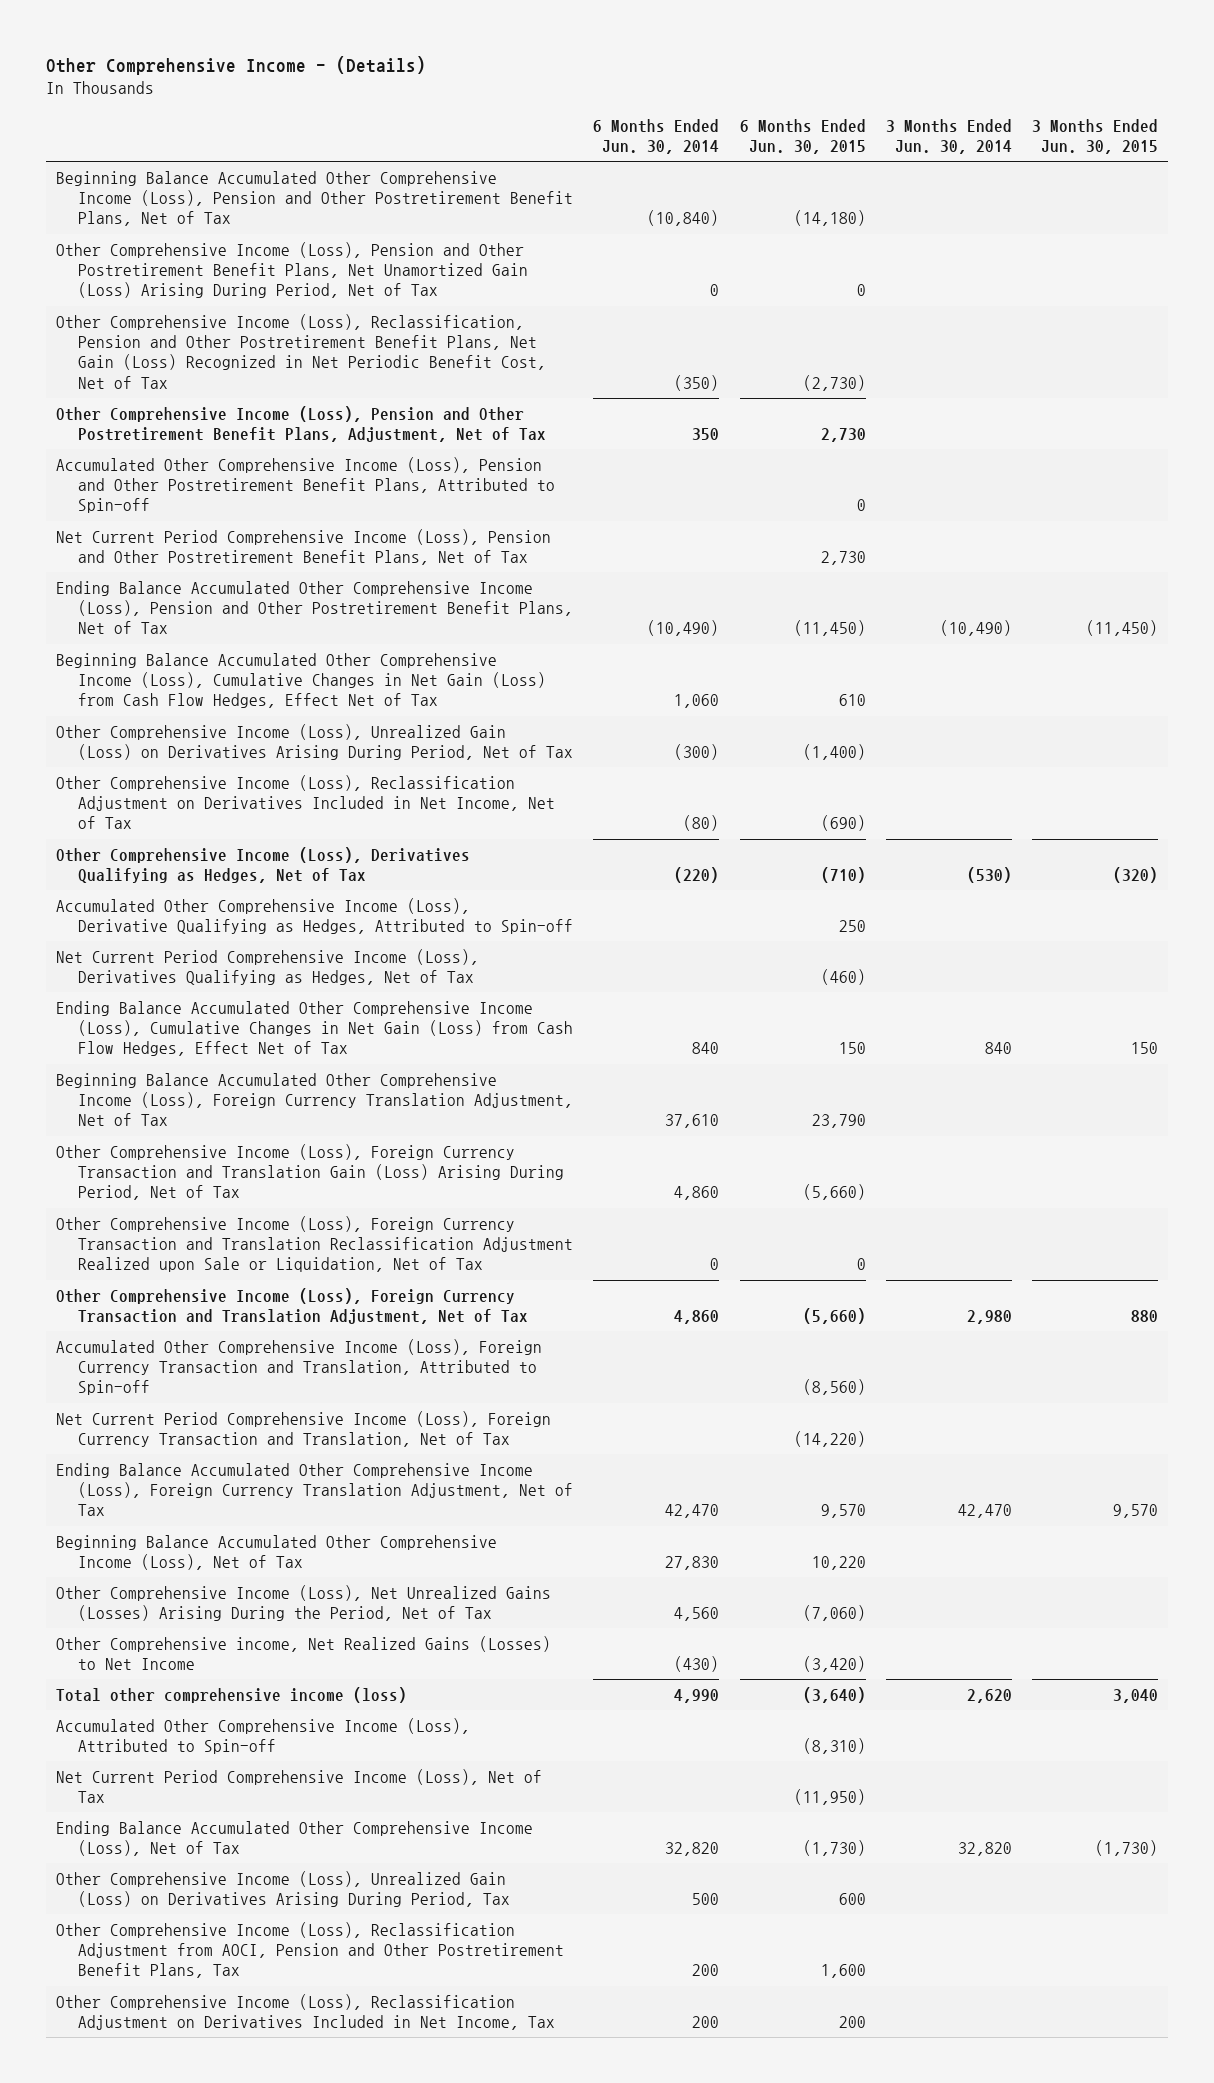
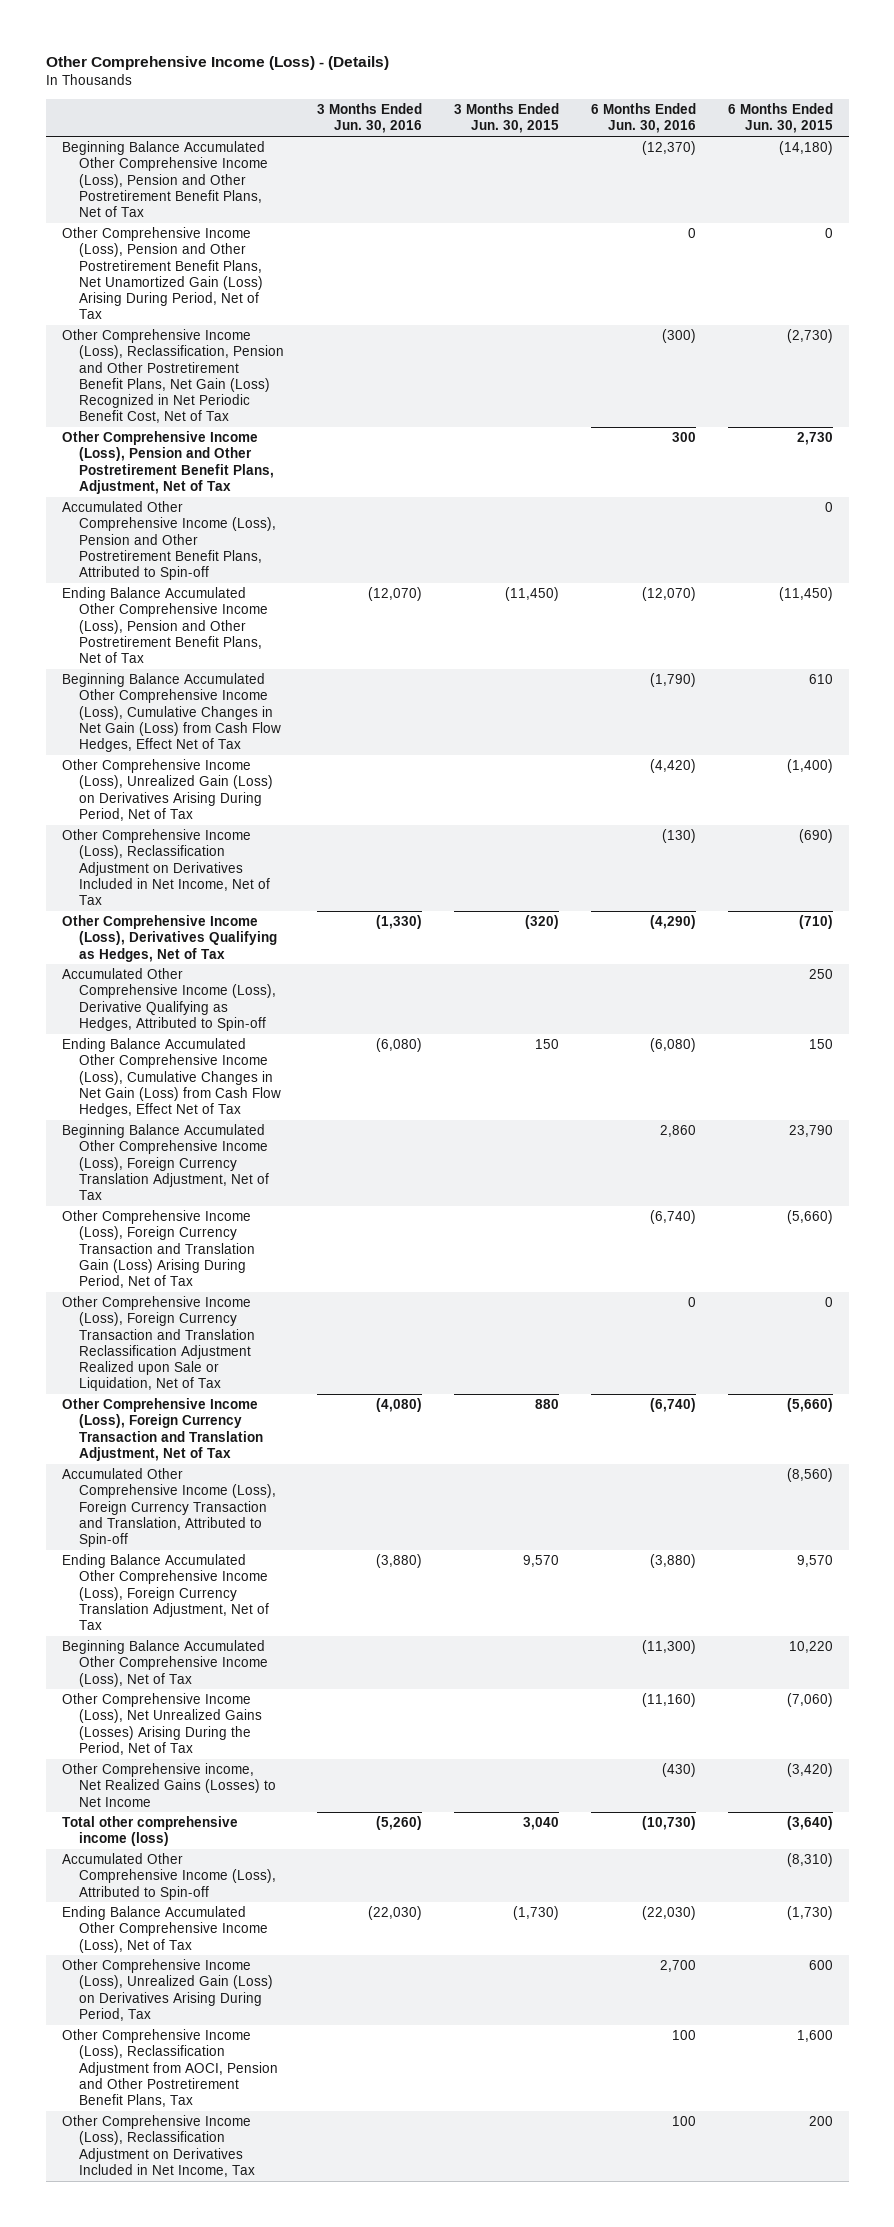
- Other Comprehensive Income - (Details)
+ Other Comprehensive Income (Loss) - (Details)
- | 6 Months Ended Jun. 30, 2014 | 6 Months Ended Jun. 30, 2015 | 3 Months Ended Jun. 30, 2014 | 3 Months Ended Jun. 30, 2015
+ | 3 Months Ended Jun. 30, 2016 | 3 Months Ended Jun. 30, 2015 | 6 Months Ended Jun. 30, 2016 | 6 Months Ended Jun. 30, 2015
- Net Current Period Comprehensive Income (Loss), Pension and Other Postretirement Benefit Plans, Net of Tax | | 2,730 | |
- Net Current Period Comprehensive Income (Loss), Derivatives Qualifying as Hedges, Net of Tax | | (460) | |
- Net Current Period Comprehensive Income (Loss), Foreign Currency Transaction and Translation, Net of Tax | | (14,220) | |
- Net Current Period Comprehensive Income (Loss), Net of Tax | | (11,950) | |

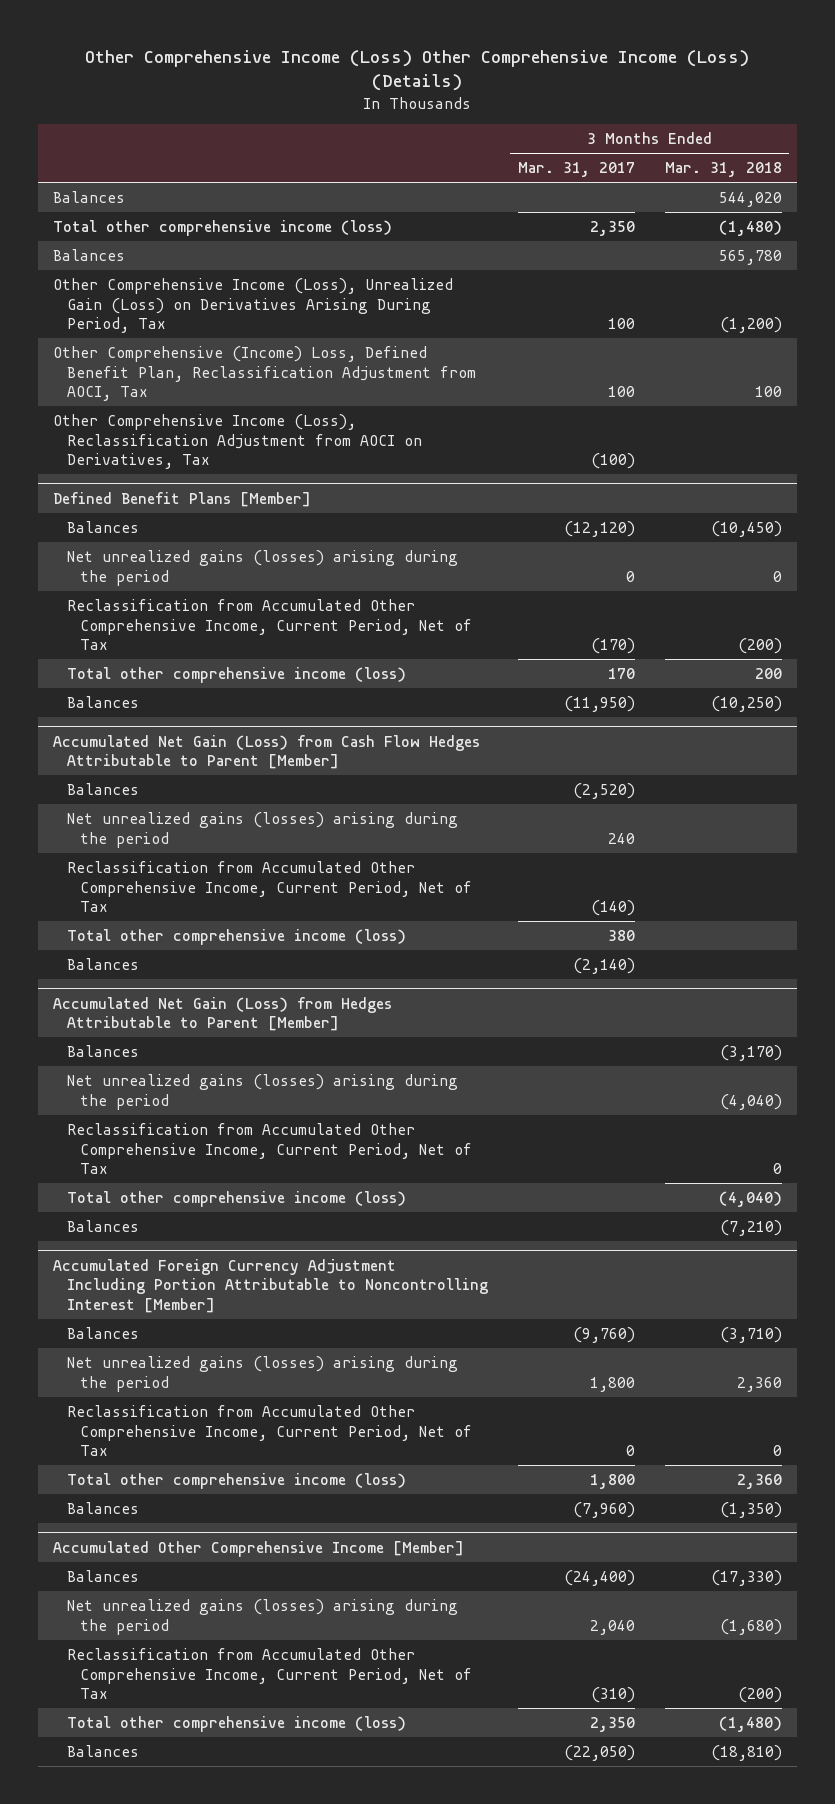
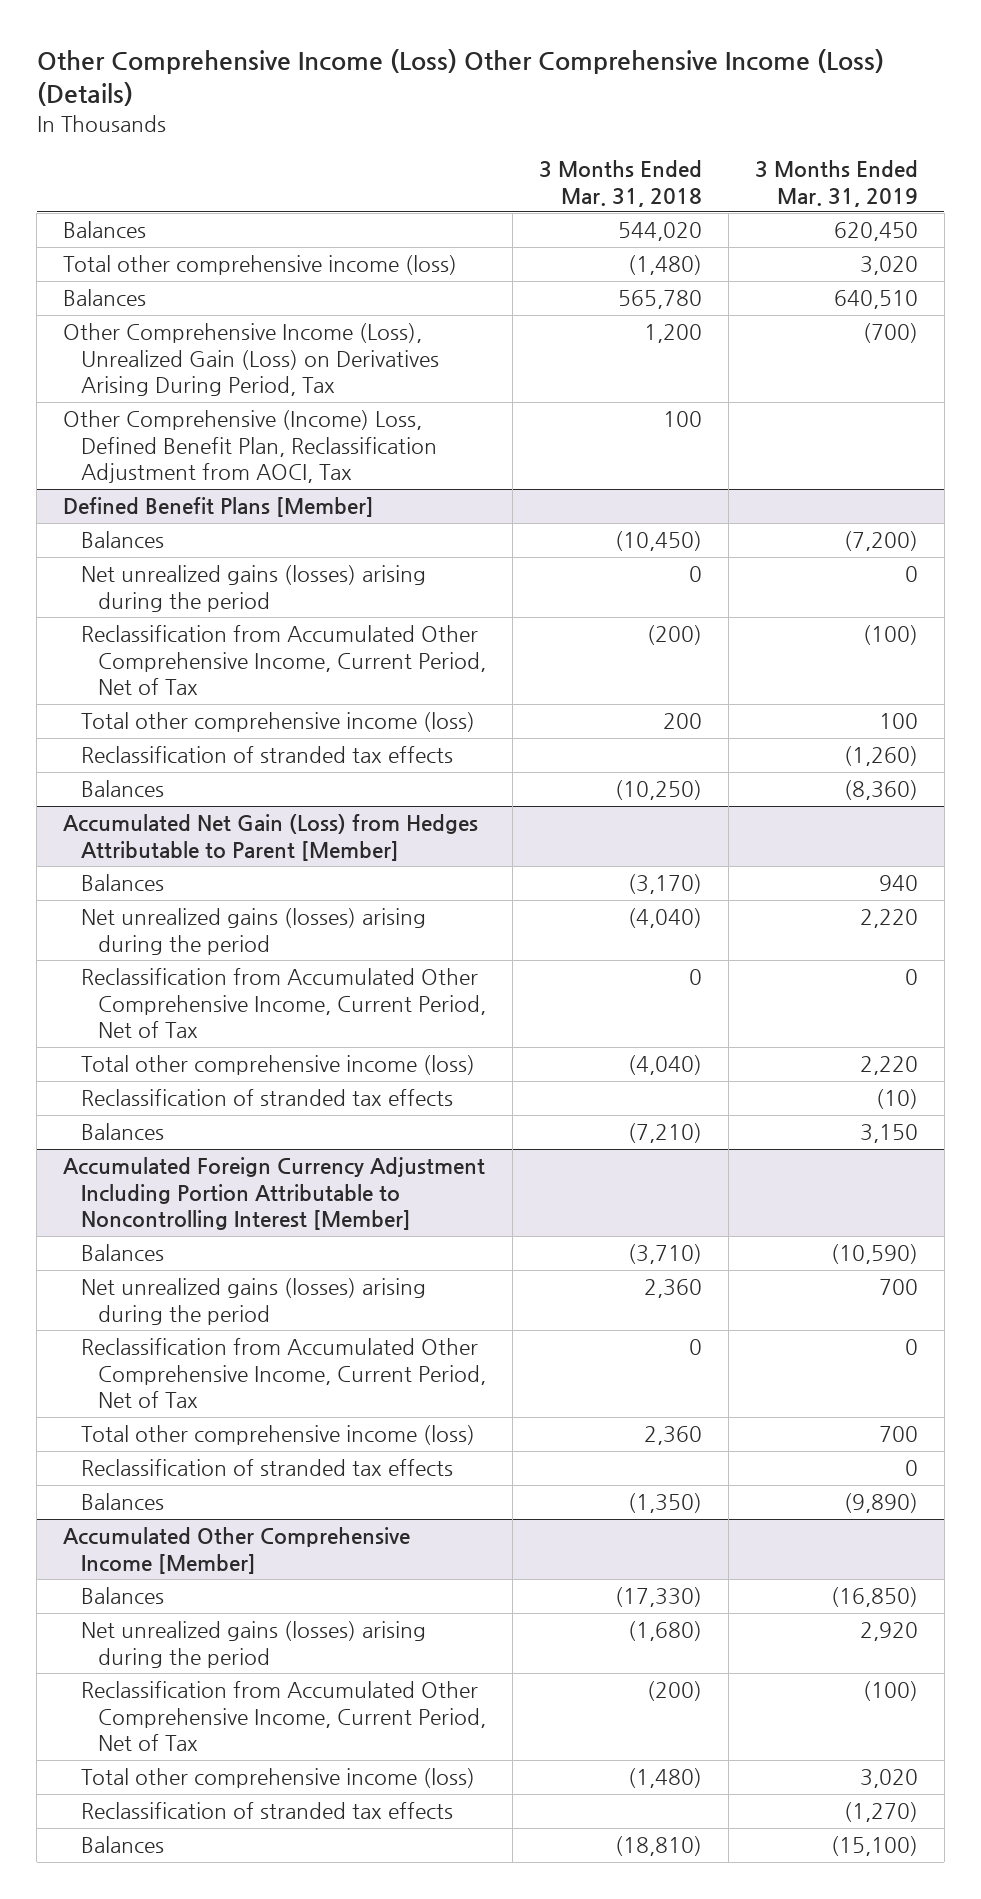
- | 3 Months Ended Mar. 31, 2017 | 3 Months Ended Mar. 31, 2018
+ | 3 Months Ended Mar. 31, 2018 | 3 Months Ended Mar. 31, 2019
- Other Comprehensive Income (Loss), Unrealized Gain (Loss) on Derivatives Arising During Period, Tax | 100 | (1,200)
+ Other Comprehensive Income (Loss), Unrealized Gain (Loss) on Derivatives Arising During Period, Tax | 1,200 | (700)
- Other Comprehensive Income (Loss), Reclassification Adjustment from AOCI on Derivatives, Tax | (100) |
@ Defined Benefit Plans [Member]
+ Reclassification of stranded tax effects | | (1,260)
- Accumulated Net Gain (Loss) from Cash Flow Hedges Attributable to Parent [Member]
- Balances | (2,520) |
- Net unrealized gains (losses) arising during the period | 240 |
- Reclassification from Accumulated Other Comprehensive Income, Current Period, Net of Tax | (140) |
- Total other comprehensive income (loss) | 380 |
- Balances | (2,140) |
@ Accumulated Net Gain (Loss) from Hedges Attributable to Parent [Member]
+ Reclassification of stranded tax effects | | (10)
@ Accumulated Foreign Currency Adjustment Including Portion Attributable to Noncontrolling Interest [Member]
+ Reclassification of stranded tax effects | | 0
@ Accumulated Other Comprehensive Income [Member]
+ Reclassification of stranded tax effects | | (1,270)

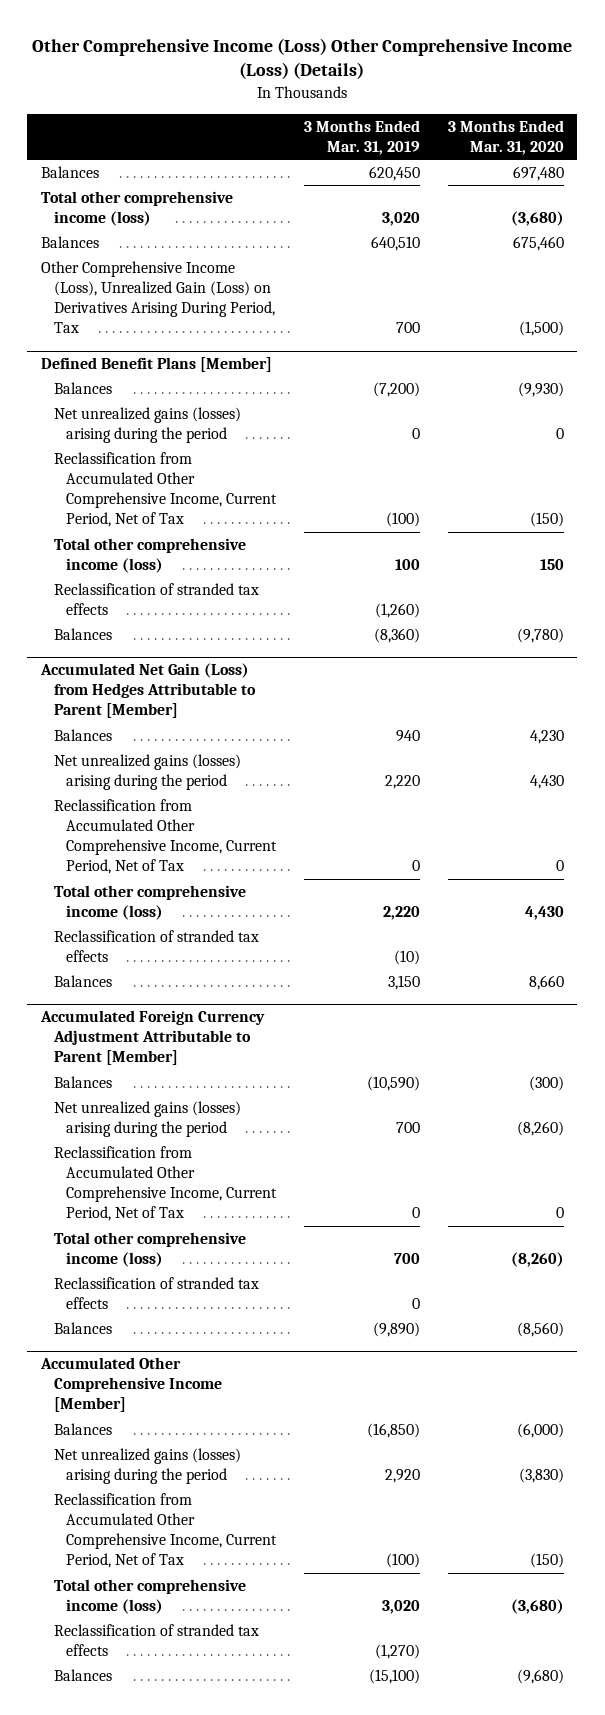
- | 3 Months Ended Mar. 31, 2018 | 3 Months Ended Mar. 31, 2019
+ | 3 Months Ended Mar. 31, 2019 | 3 Months Ended Mar. 31, 2020
- Other Comprehensive Income (Loss), Unrealized Gain (Loss) on Derivatives Arising During Period, Tax | 1,200 | (700)
- Other Comprehensive (Income) Loss, Defined Benefit Plan, Reclassification Adjustment from AOCI, Tax | 100 |
+ Other Comprehensive Income (Loss), Unrealized Gain (Loss) on Derivatives Arising During Period, Tax | 700 | (1,500)
- Accumulated Foreign Currency Adjustment Including Portion Attributable to Noncontrolling Interest [Member]
+ Accumulated Foreign Currency Adjustment Attributable to Parent [Member]

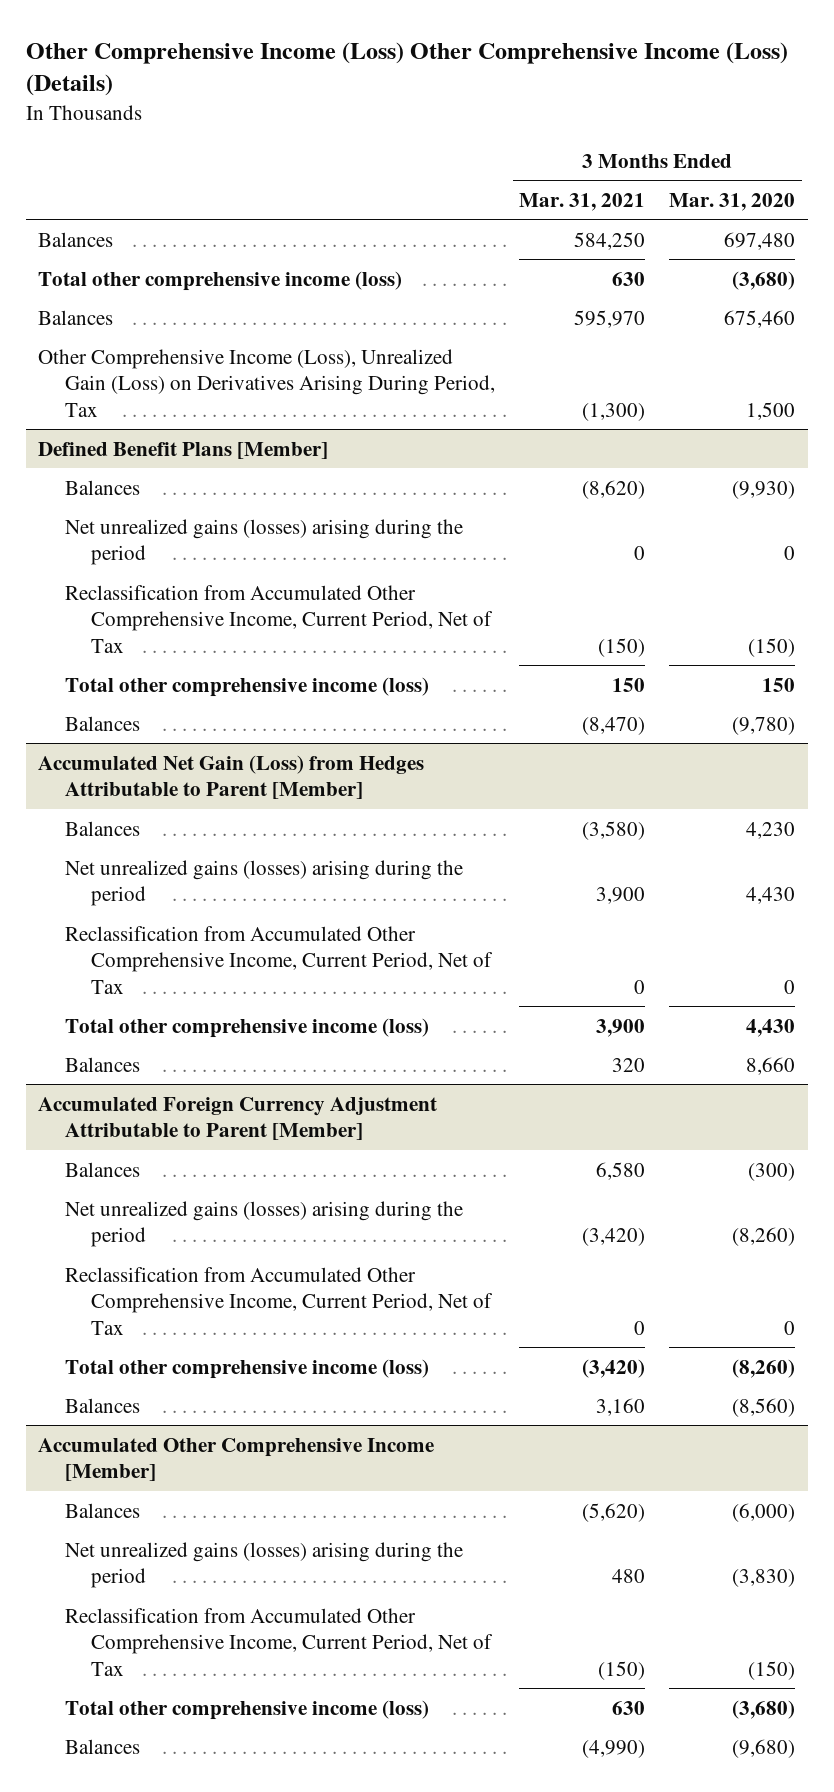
- | 3 Months Ended Mar. 31, 2019 | 3 Months Ended Mar. 31, 2020
+ | 3 Months Ended Mar. 31, 2021 | 3 Months Ended Mar. 31, 2020
- Other Comprehensive Income (Loss), Unrealized Gain (Loss) on Derivatives Arising During Period, Tax | 700 | (1,500)
+ Other Comprehensive Income (Loss), Unrealized Gain (Loss) on Derivatives Arising During Period, Tax | (1,300) | 1,500
@ Defined Benefit Plans [Member]
- Reclassification of stranded tax effects | (1,260) |
@ Accumulated Net Gain (Loss) from Hedges Attributable to Parent [Member]
- Reclassification of stranded tax effects | (10) |
@ Accumulated Foreign Currency Adjustment Attributable to Parent [Member]
- Reclassification of stranded tax effects | 0 |
@ Accumulated Other Comprehensive Income [Member]
- Reclassification of stranded tax effects | (1,270) |

